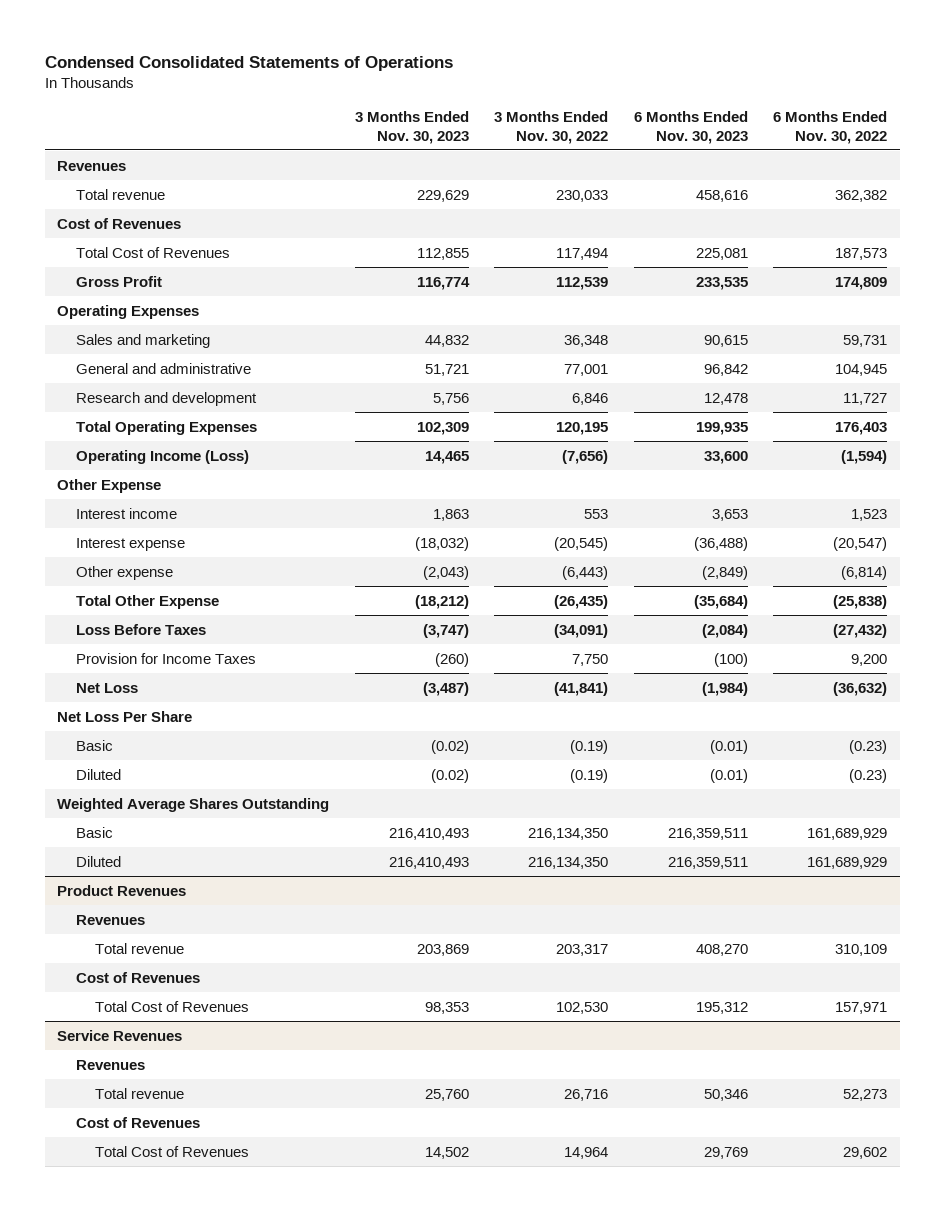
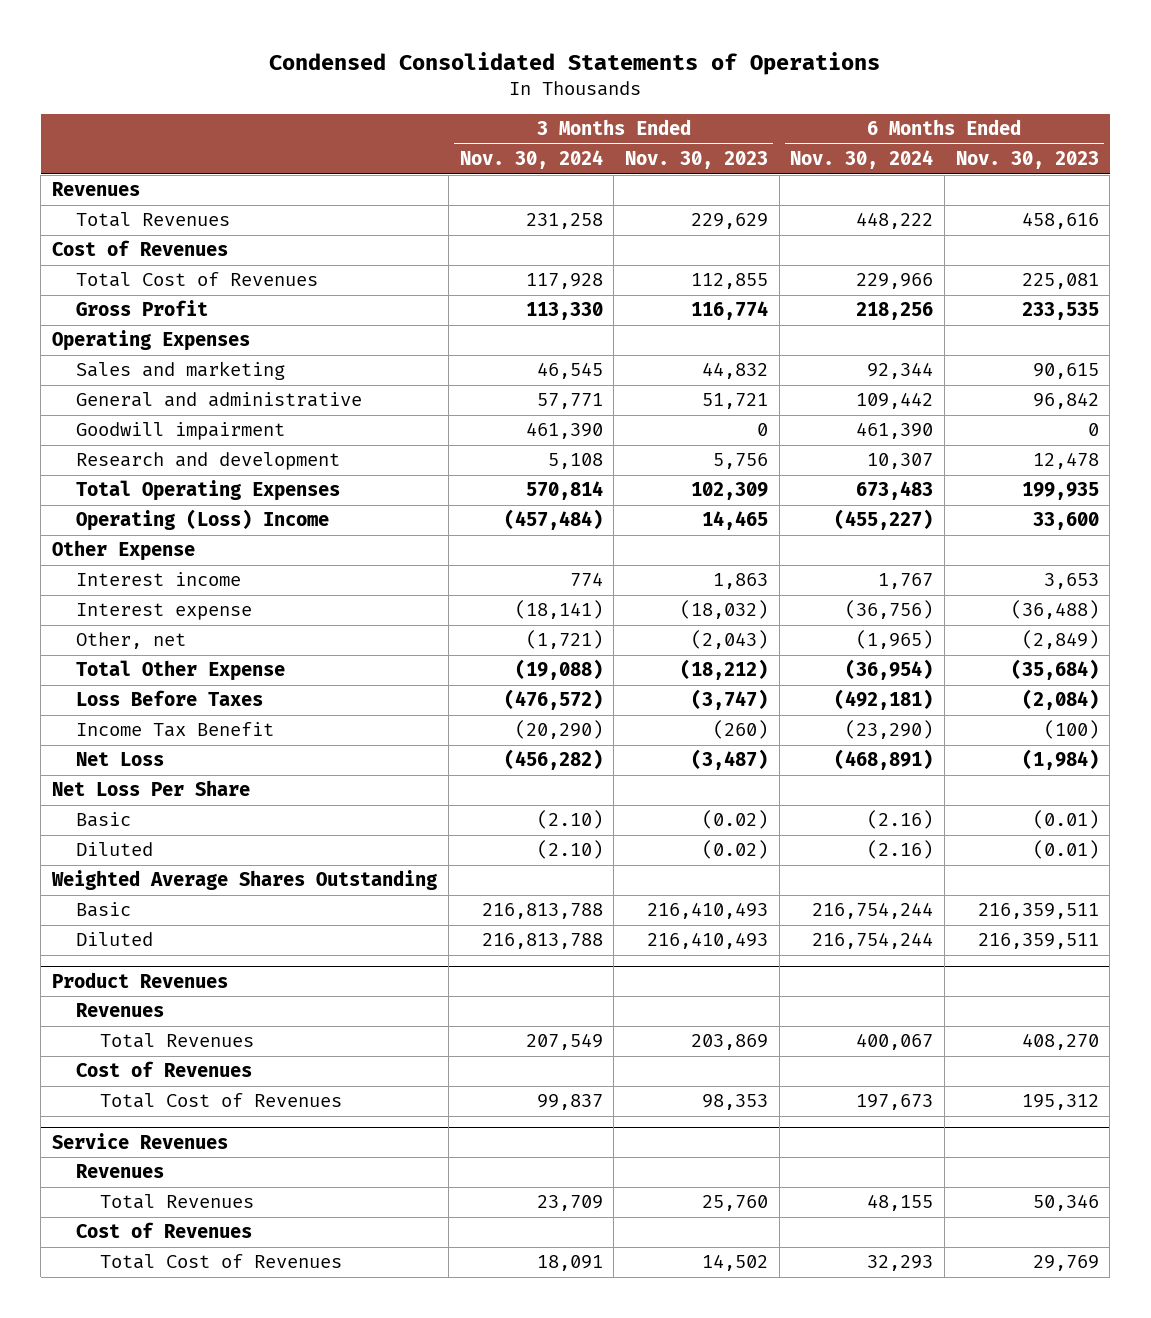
- | 3 Months Ended Nov. 30, 2023 | 3 Months Ended Nov. 30, 2022 | 6 Months Ended Nov. 30, 2023 | 6 Months Ended Nov. 30, 2022
+ | 3 Months Ended Nov. 30, 2024 | 3 Months Ended Nov. 30, 2023 | 6 Months Ended Nov. 30, 2024 | 6 Months Ended Nov. 30, 2023
- Total revenue | 229,629 | 230,033 | 458,616 | 362,382
+ Total Revenues | 231,258 | 229,629 | 448,222 | 458,616
+ Goodwill impairment | 461,390 | 0 | 461,390 | 0
- Operating Income (Loss) | 14,465 | (7,656) | 33,600 | (1,594)
+ Operating (Loss) Income | (457,484) | 14,465 | (455,227) | 33,600
- Other expense | (2,043) | (6,443) | (2,849) | (6,814)
+ Other, net | (1,721) | (2,043) | (1,965) | (2,849)
- Provision for Income Taxes | (260) | 7,750 | (100) | 9,200
+ Income Tax Benefit | (20,290) | (260) | (23,290) | (100)
@ Product Revenues
- Total revenue | 203,869 | 203,317 | 408,270 | 310,109
+ Total Revenues | 207,549 | 203,869 | 400,067 | 408,270
@ Service Revenues
- Total revenue | 25,760 | 26,716 | 50,346 | 52,273
+ Total Revenues | 23,709 | 25,760 | 48,155 | 50,346

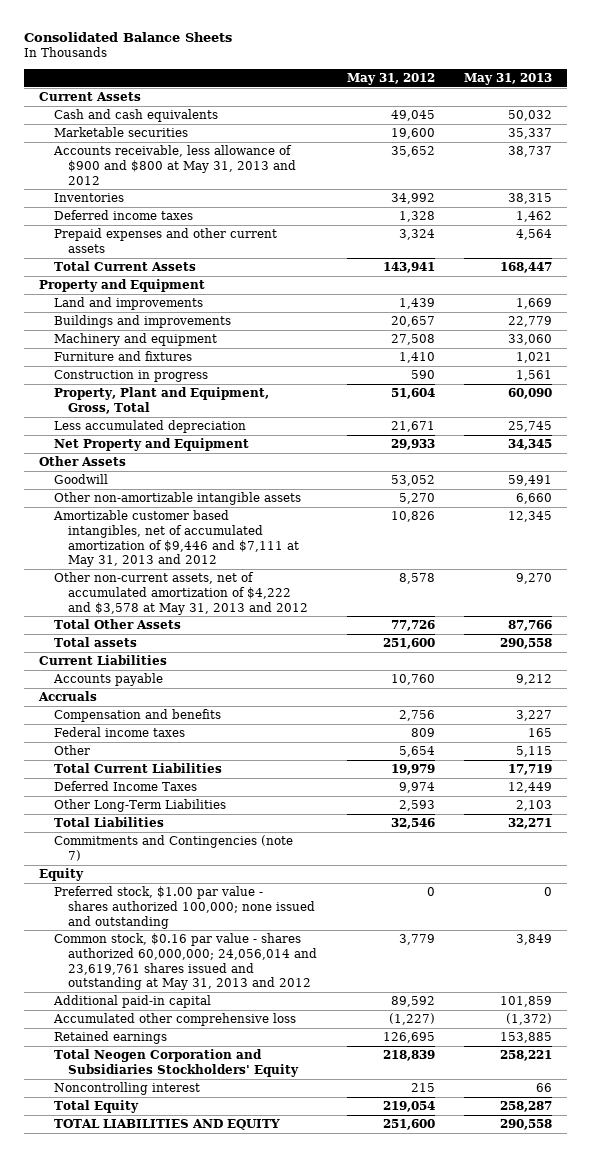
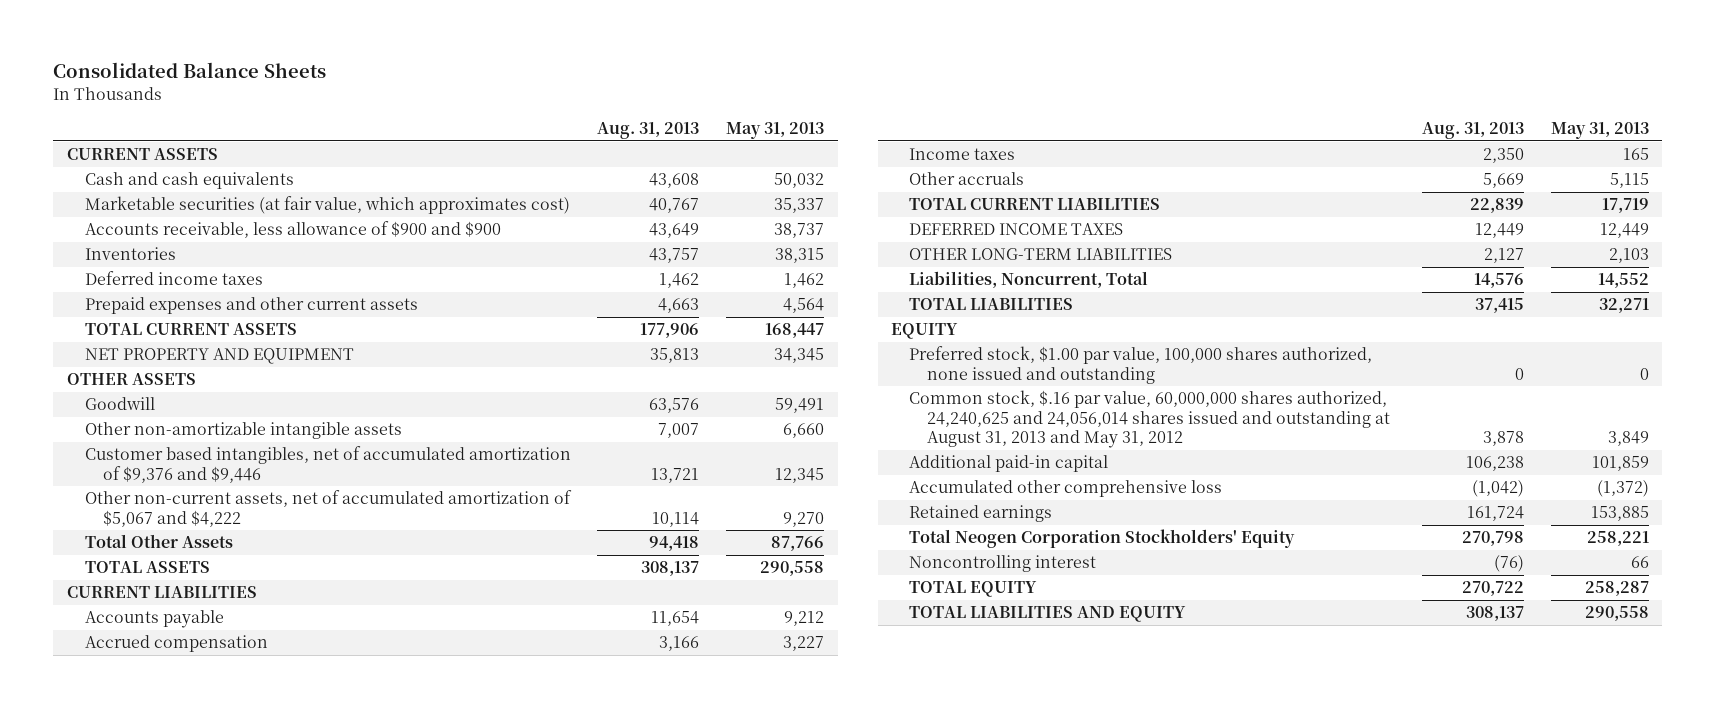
- | May 31, 2012 | May 31, 2013
+ | Aug. 31, 2013 | May 31, 2013
- Current Assets
+ CURRENT ASSETS
- Marketable securities | 19,600 | 35,337
- Accounts receivable, less allowance of $900 and $800 at May 31, 2013 and 2012 | 35,652 | 38,737
+ Marketable securities (at fair value, which approximates cost) | 40,767 | 35,337
+ Accounts receivable, less allowance of $900 and $900 | 43,649 | 38,737
- Total Current Assets | 143,941 | 168,447
- Property and Equipment
- Land and improvements | 1,439 | 1,669
- Buildings and improvements | 20,657 | 22,779
- Machinery and equipment | 27,508 | 33,060
- Furniture and fixtures | 1,410 | 1,021
- Construction in progress | 590 | 1,561
- Property, Plant and Equipment, Gross, Total | 51,604 | 60,090
- Less accumulated depreciation | 21,671 | 25,745
- Net Property and Equipment | 29,933 | 34,345
- Other Assets
+ TOTAL CURRENT ASSETS | 177,906 | 168,447
+ NET PROPERTY AND EQUIPMENT | 35,813 | 34,345
+ OTHER ASSETS
- Amortizable customer based intangibles, net of accumulated amortization of $9,446 and $7,111 at May 31, 2013 and 2012 | 10,826 | 12,345
- Other non-current assets, net of accumulated amortization of $4,222 and $3,578 at May 31, 2013 and 2012 | 8,578 | 9,270
+ Customer based intangibles, net of accumulated amortization of $9,376 and $9,446 | 13,721 | 12,345
+ Other non-current assets, net of accumulated amortization of $5,067 and $4,222 | 10,114 | 9,270
- Total assets | 251,600 | 290,558
- Current Liabilities
+ TOTAL ASSETS | 308,137 | 290,558
+ CURRENT LIABILITIES
- Accruals
- Compensation and benefits | 2,756 | 3,227
- Federal income taxes | 809 | 165
- Other | 5,654 | 5,115
- Total Current Liabilities | 19,979 | 17,719
- Deferred Income Taxes | 9,974 | 12,449
- Other Long-Term Liabilities | 2,593 | 2,103
- Total Liabilities | 32,546 | 32,271
- Commitments and Contingencies (note 7)
- Equity
- Preferred stock, $1.00 par value - shares authorized 100,000; none issued and outstanding | 0 | 0
- Common stock, $0.16 par value - shares authorized 60,000,000; 24,056,014 and 23,619,761 shares issued and outstanding at May 31, 2013 and 2012 | 3,779 | 3,849
+ Accrued compensation | 3,166 | 3,227
+ Income taxes | 2,350 | 165
+ Other accruals | 5,669 | 5,115
+ TOTAL CURRENT LIABILITIES | 22,839 | 17,719
+ DEFERRED INCOME TAXES | 12,449 | 12,449
+ OTHER LONG-TERM LIABILITIES | 2,127 | 2,103
+ Liabilities, Noncurrent, Total | 14,576 | 14,552
+ TOTAL LIABILITIES | 37,415 | 32,271
+ EQUITY
+ Preferred stock, $1.00 par value, 100,000 shares authorized, none issued and outstanding | 0 | 0
+ Common stock, $.16 par value, 60,000,000 shares authorized, 24,240,625 and 24,056,014 shares issued and outstanding at August 31, 2013 and May 31, 2012 | 3,878 | 3,849
- Total Neogen Corporation and Subsidiaries Stockholders' Equity | 218,839 | 258,221
+ Total Neogen Corporation Stockholders' Equity | 270,798 | 258,221
- Total Equity | 219,054 | 258,287
+ TOTAL EQUITY | 270,722 | 258,287

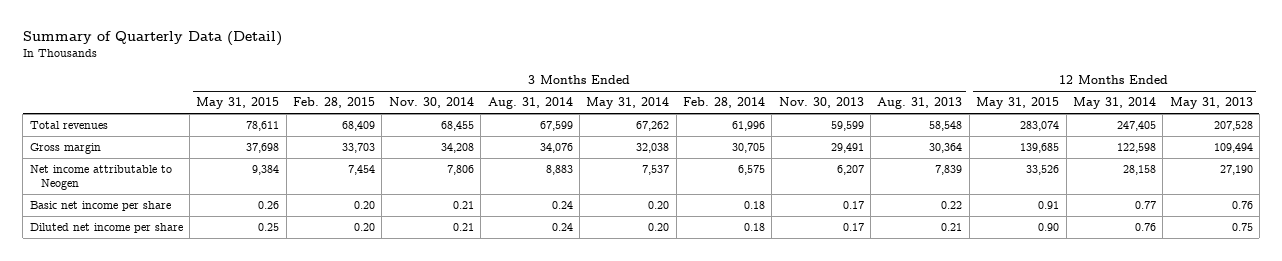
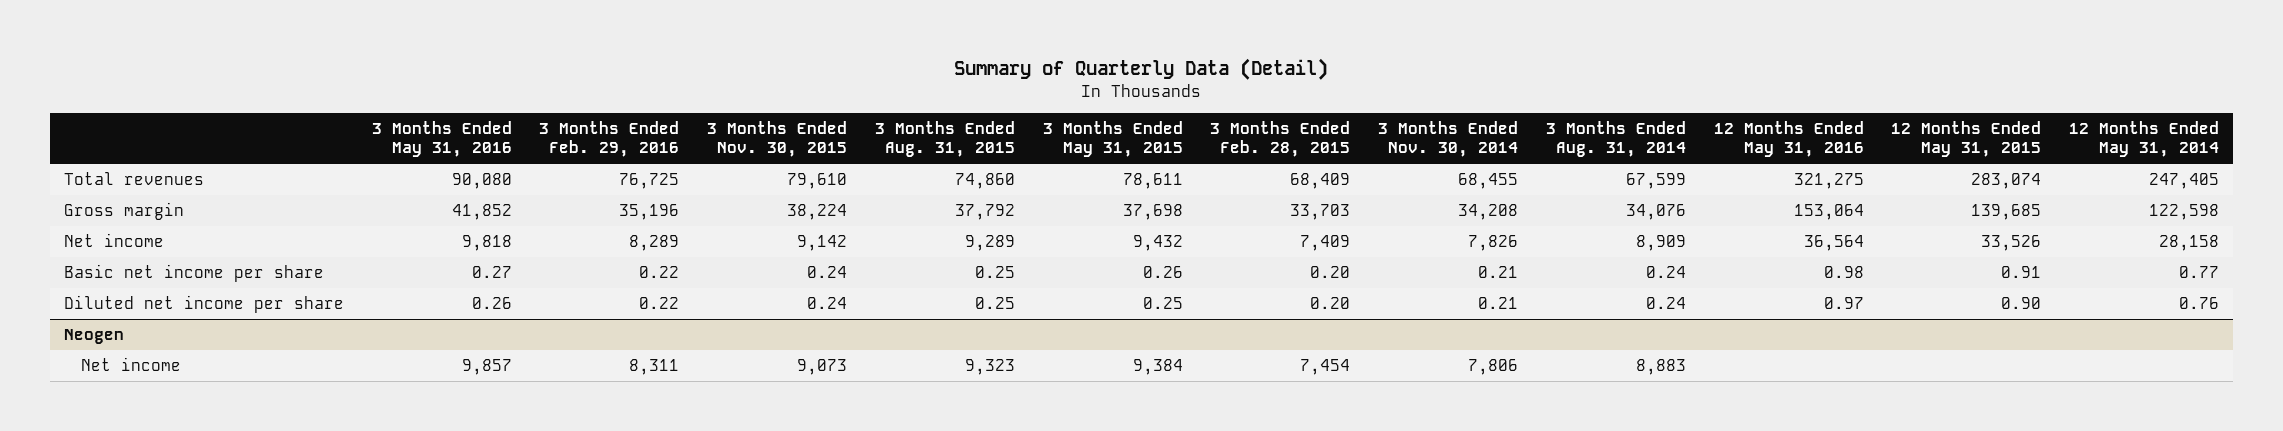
- | 3 Months Ended May 31, 2015 | 3 Months Ended Feb. 28, 2015 | 3 Months Ended Nov. 30, 2014 | 3 Months Ended Aug. 31, 2014 | 3 Months Ended May 31, 2014 | 3 Months Ended Feb. 28, 2014 | 3 Months Ended Nov. 30, 2013 | 3 Months Ended Aug. 31, 2013 | 12 Months Ended May 31, 2015 | 12 Months Ended May 31, 2014 | 12 Months Ended May 31, 2013
+ | 3 Months Ended May 31, 2016 | 3 Months Ended Feb. 29, 2016 | 3 Months Ended Nov. 30, 2015 | 3 Months Ended Aug. 31, 2015 | 3 Months Ended May 31, 2015 | 3 Months Ended Feb. 28, 2015 | 3 Months Ended Nov. 30, 2014 | 3 Months Ended Aug. 31, 2014 | 12 Months Ended May 31, 2016 | 12 Months Ended May 31, 2015 | 12 Months Ended May 31, 2014
- Net income attributable to Neogen | 9,384 | 7,454 | 7,806 | 8,883 | 7,537 | 6,575 | 6,207 | 7,839 | 33,526 | 28,158 | 27,190
+ Net income | 9,818 | 8,289 | 9,142 | 9,289 | 9,432 | 7,409 | 7,826 | 8,909 | 36,564 | 33,526 | 28,158
+ Neogen
+ Net income | 9,857 | 8,311 | 9,073 | 9,323 | 9,384 | 7,454 | 7,806 | 8,883 | | |

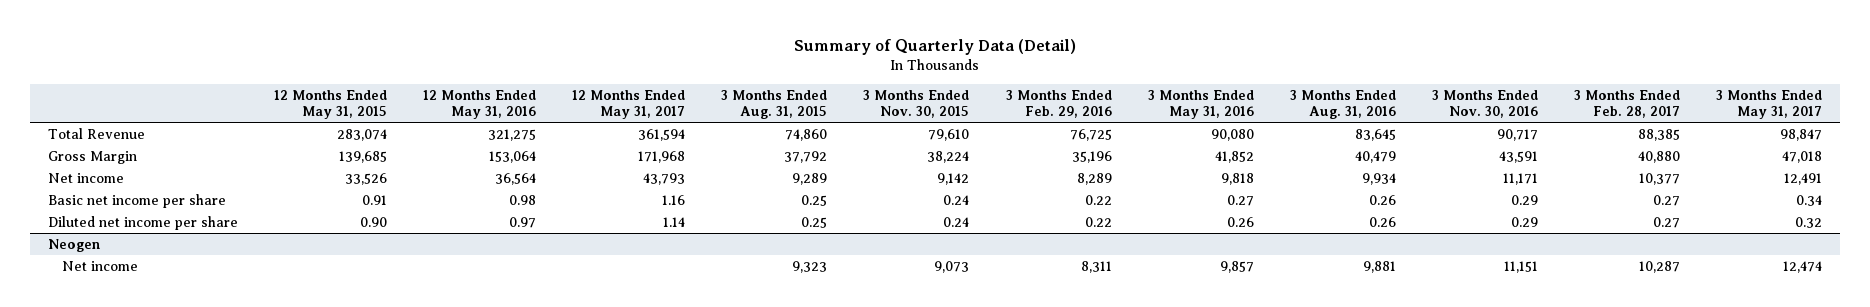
- | 3 Months Ended May 31, 2016 | 3 Months Ended Feb. 29, 2016 | 3 Months Ended Nov. 30, 2015 | 3 Months Ended Aug. 31, 2015 | 3 Months Ended May 31, 2015 | 3 Months Ended Feb. 28, 2015 | 3 Months Ended Nov. 30, 2014 | 3 Months Ended Aug. 31, 2014 | 12 Months Ended May 31, 2016 | 12 Months Ended May 31, 2015 | 12 Months Ended May 31, 2014
+ | 12 Months Ended May 31, 2015 | 12 Months Ended May 31, 2016 | 12 Months Ended May 31, 2017 | 3 Months Ended Aug. 31, 2015 | 3 Months Ended Nov. 30, 2015 | 3 Months Ended Feb. 29, 2016 | 3 Months Ended May 31, 2016 | 3 Months Ended Aug. 31, 2016 | 3 Months Ended Nov. 30, 2016 | 3 Months Ended Feb. 28, 2017 | 3 Months Ended May 31, 2017
- Total revenues | 90,080 | 76,725 | 79,610 | 74,860 | 78,611 | 68,409 | 68,455 | 67,599 | 321,275 | 283,074 | 247,405
- Gross margin | 41,852 | 35,196 | 38,224 | 37,792 | 37,698 | 33,703 | 34,208 | 34,076 | 153,064 | 139,685 | 122,598
+ Total Revenue | 283,074 | 321,275 | 361,594 | 74,860 | 79,610 | 76,725 | 90,080 | 83,645 | 90,717 | 88,385 | 98,847
+ Gross Margin | 139,685 | 153,064 | 171,968 | 37,792 | 38,224 | 35,196 | 41,852 | 40,479 | 43,591 | 40,880 | 47,018

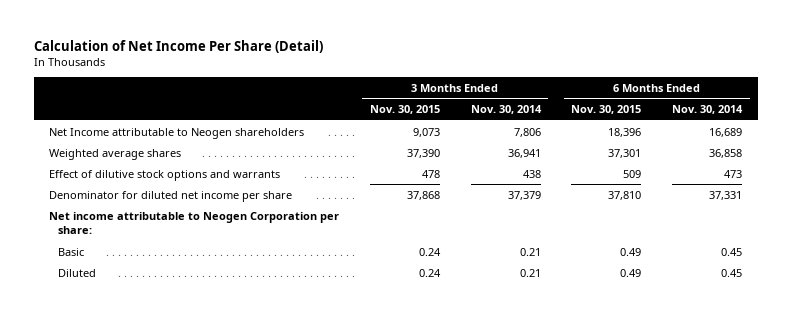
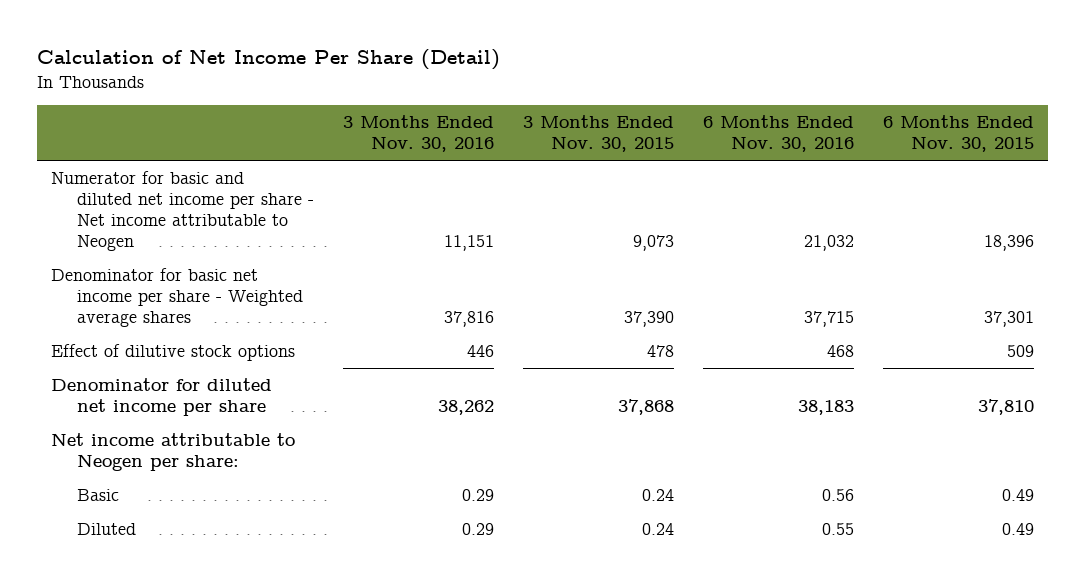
- | 3 Months Ended Nov. 30, 2015 | 3 Months Ended Nov. 30, 2014 | 6 Months Ended Nov. 30, 2015 | 6 Months Ended Nov. 30, 2014
+ | 3 Months Ended Nov. 30, 2016 | 3 Months Ended Nov. 30, 2015 | 6 Months Ended Nov. 30, 2016 | 6 Months Ended Nov. 30, 2015
- Net Income attributable to Neogen shareholders | 9,073 | 7,806 | 18,396 | 16,689
- Weighted average shares | 37,390 | 36,941 | 37,301 | 36,858
- Effect of dilutive stock options and warrants | 478 | 438 | 509 | 473
+ Numerator for basic and diluted net income per share - Net income attributable to Neogen | 11,151 | 9,073 | 21,032 | 18,396
+ Denominator for basic net income per share - Weighted average shares | 37,816 | 37,390 | 37,715 | 37,301
+ Effect of dilutive stock options | 446 | 478 | 468 | 509
- Net income attributable to Neogen Corporation per share:
+ Net income attributable to Neogen per share:

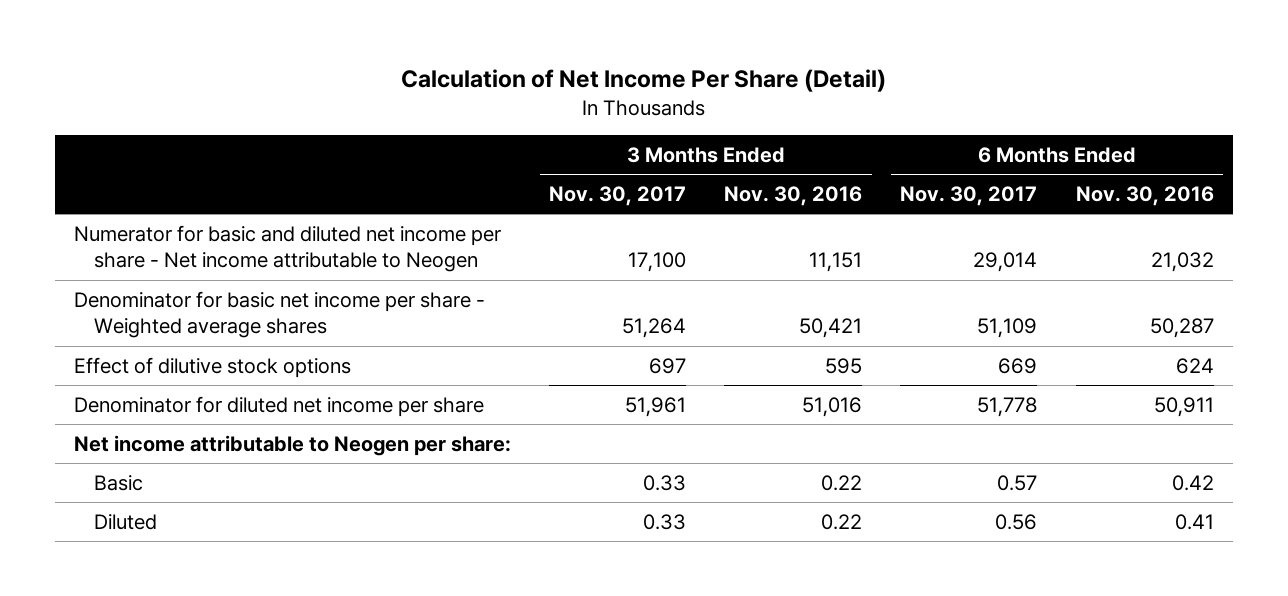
- | 3 Months Ended Nov. 30, 2016 | 3 Months Ended Nov. 30, 2015 | 6 Months Ended Nov. 30, 2016 | 6 Months Ended Nov. 30, 2015
+ | 3 Months Ended Nov. 30, 2017 | 3 Months Ended Nov. 30, 2016 | 6 Months Ended Nov. 30, 2017 | 6 Months Ended Nov. 30, 2016
- Denominator for basic net income per share - Weighted average shares | 37,816 | 37,390 | 37,715 | 37,301
- Effect of dilutive stock options | 446 | 478 | 468 | 509
- Denominator for diluted net income per share | 38,262 | 37,868 | 38,183 | 37,810
+ Denominator for basic net income per share - Weighted average shares | 51,264 | 50,421 | 51,109 | 50,287
+ Effect of dilutive stock options | 697 | 595 | 669 | 624
+ Denominator for diluted net income per share | 51,961 | 51,016 | 51,778 | 50,911
- Basic | 0.29 | 0.24 | 0.56 | 0.49
- Diluted | 0.29 | 0.24 | 0.55 | 0.49
+ Basic | 0.33 | 0.22 | 0.57 | 0.42
+ Diluted | 0.33 | 0.22 | 0.56 | 0.41

